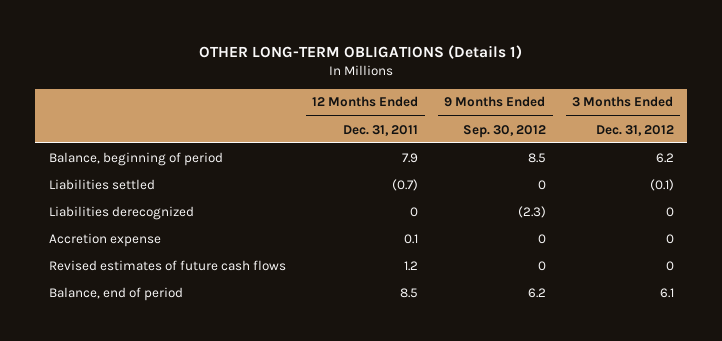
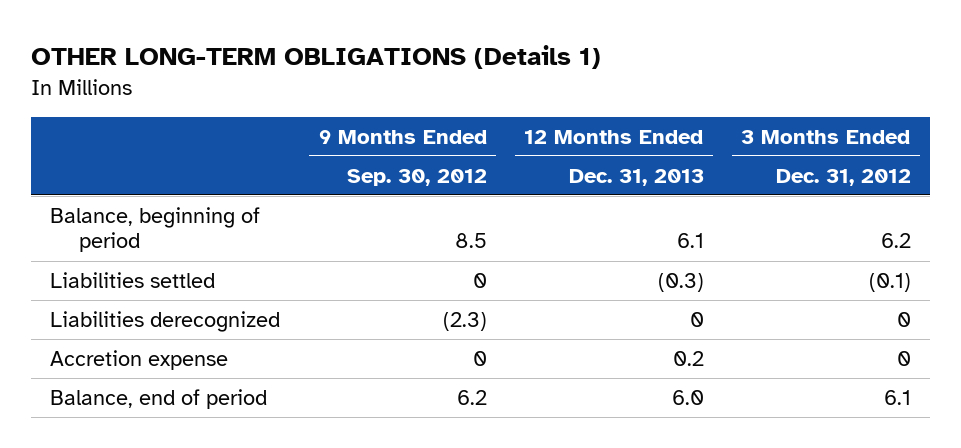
- | 12 Months Ended Dec. 31, 2011 | 9 Months Ended Sep. 30, 2012 | 3 Months Ended Dec. 31, 2012
+ | 9 Months Ended Sep. 30, 2012 | 12 Months Ended Dec. 31, 2013 | 3 Months Ended Dec. 31, 2012
- Revised estimates of future cash flows | 1.2 | 0 | 0

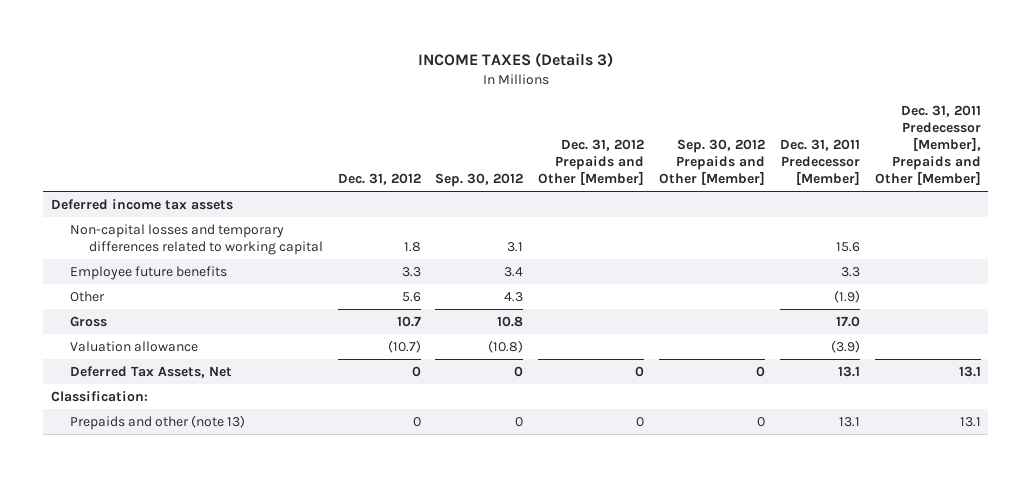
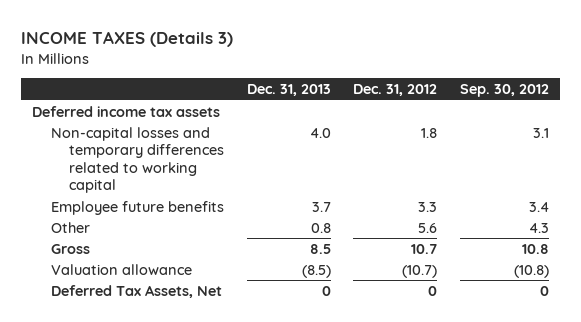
- | Dec. 31, 2012 | Sep. 30, 2012 | Dec. 31, 2012 Prepaids and Other [Member] | Sep. 30, 2012 Prepaids and Other [Member] | Dec. 31, 2011 Predecessor [Member] | Dec. 31, 2011 Predecessor [Member], Prepaids and Other [Member]
+ | Dec. 31, 2013 | Dec. 31, 2012 | Sep. 30, 2012
- Classification:
- Prepaids and other (note 13) | 0 | 0 | 0 | 0 | 13.1 | 13.1

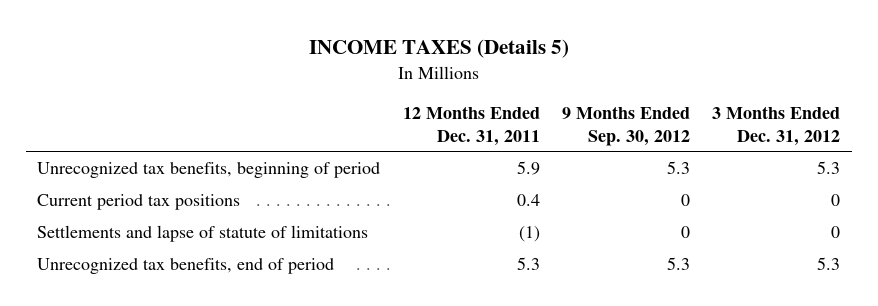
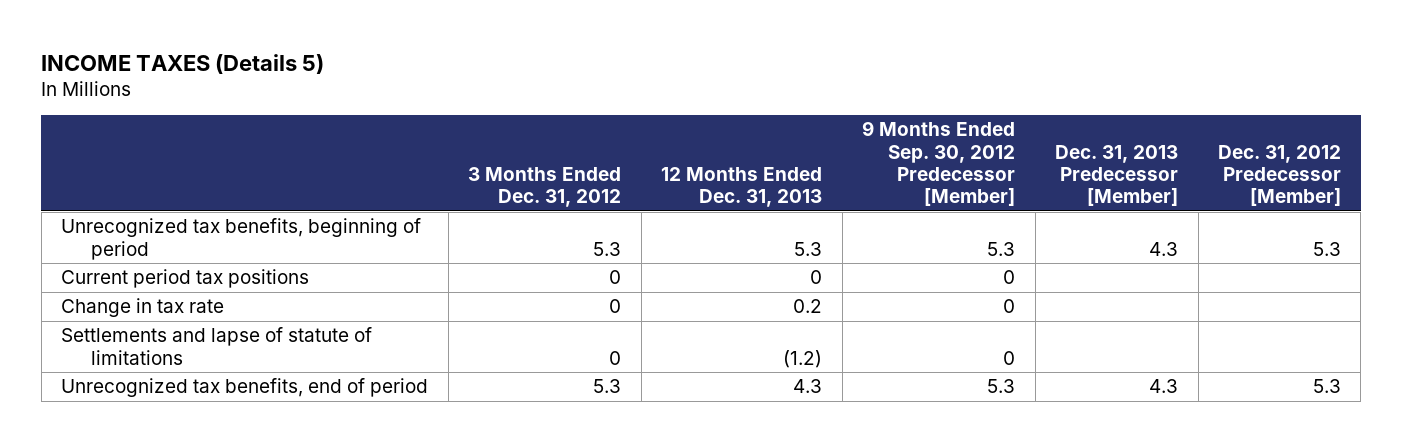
- | 12 Months Ended Dec. 31, 2011 | 9 Months Ended Sep. 30, 2012 | 3 Months Ended Dec. 31, 2012
+ | 3 Months Ended Dec. 31, 2012 | 12 Months Ended Dec. 31, 2013 | 9 Months Ended Sep. 30, 2012 Predecessor [Member] | Dec. 31, 2013 Predecessor [Member] | Dec. 31, 2012 Predecessor [Member]
+ Change in tax rate | 0 | 0.2 | 0 | |

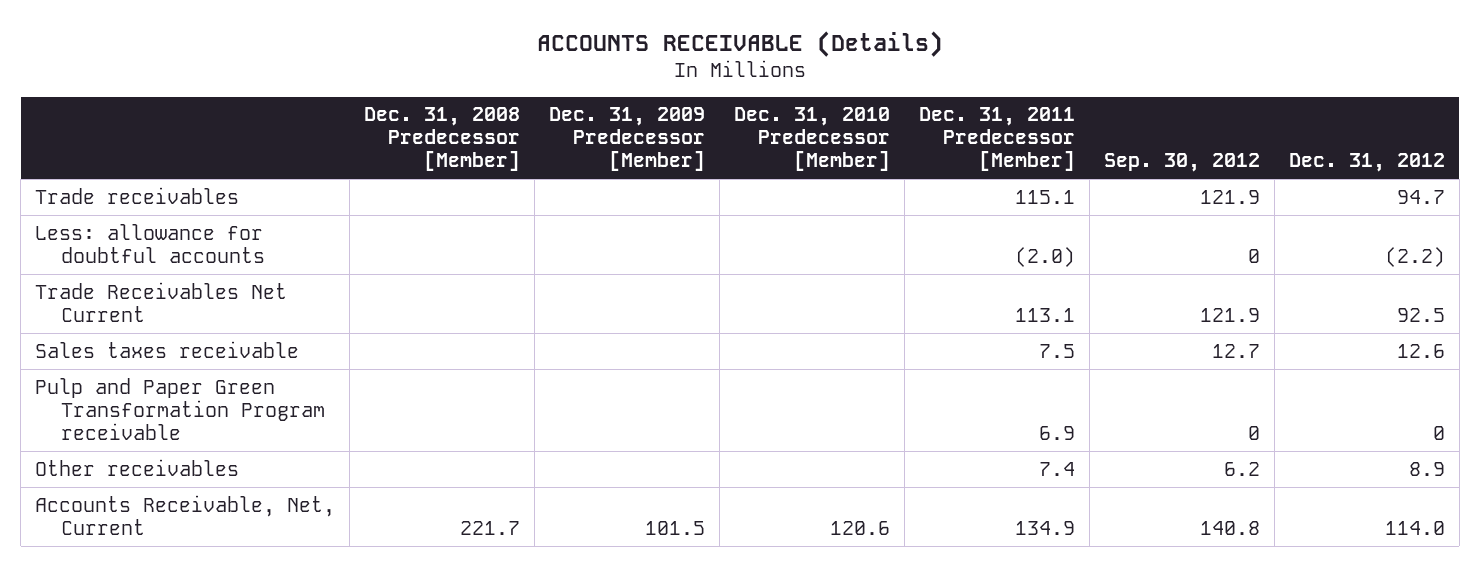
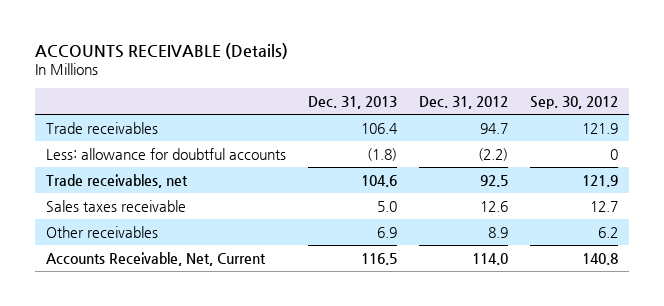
- | Dec. 31, 2008 Predecessor [Member] | Dec. 31, 2009 Predecessor [Member] | Dec. 31, 2010 Predecessor [Member] | Dec. 31, 2011 Predecessor [Member] | Sep. 30, 2012 | Dec. 31, 2012
+ | Dec. 31, 2013 | Dec. 31, 2012 | Sep. 30, 2012
- Trade Receivables Net Current | | | | 113.1 | 121.9 | 92.5
+ Trade receivables, net | 104.6 | 92.5 | 121.9
- Pulp and Paper Green Transformation Program receivable | | | | 6.9 | 0 | 0

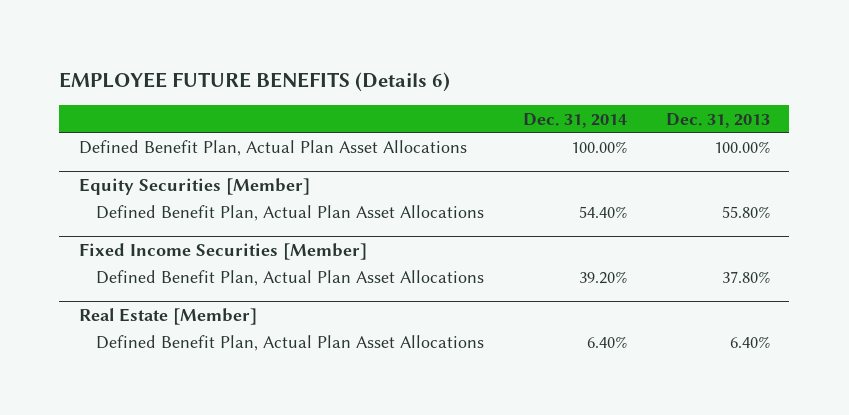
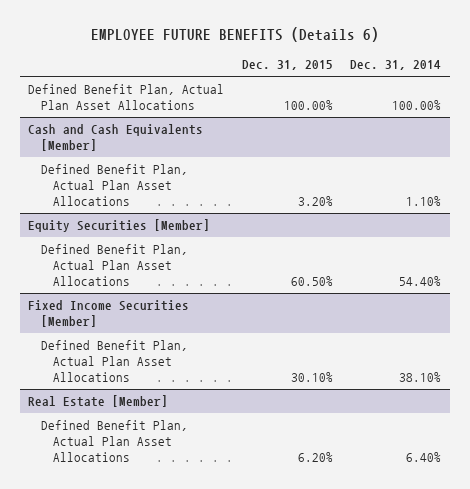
- | Dec. 31, 2014 | Dec. 31, 2013
+ | Dec. 31, 2015 | Dec. 31, 2014
+ Cash and Cash Equivalents [Member]
+ Defined Benefit Plan, Actual Plan Asset Allocations | 3.20% | 1.10%
@ Fixed Income Securities [Member]
- Defined Benefit Plan, Actual Plan Asset Allocations | 39.20% | 37.80%
+ Defined Benefit Plan, Actual Plan Asset Allocations | 30.10% | 38.10%

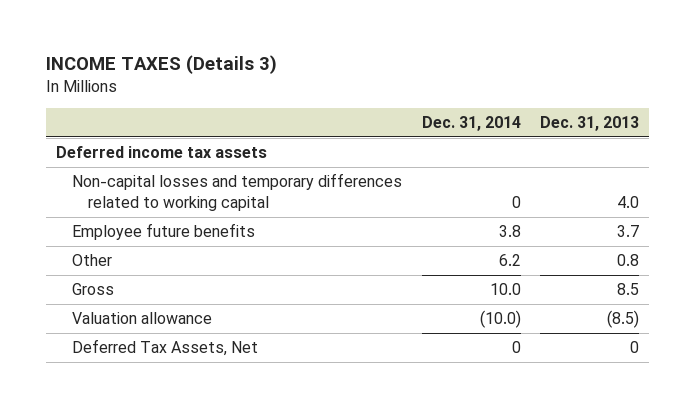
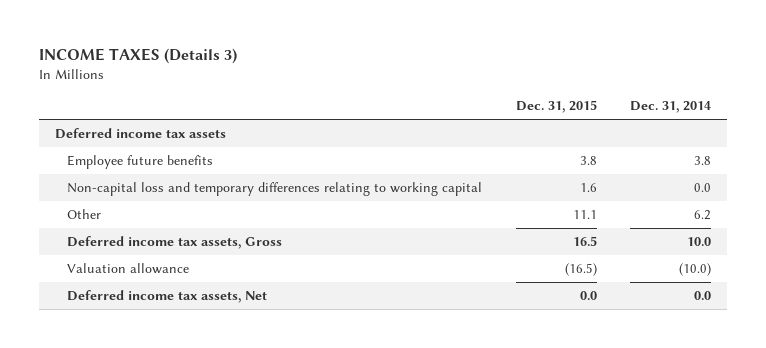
- | Dec. 31, 2014 | Dec. 31, 2013
+ | Dec. 31, 2015 | Dec. 31, 2014
- Non-capital losses and temporary differences related to working capital | 0 | 4.0
+ Non-capital loss and temporary differences relating to working capital | 1.6 | 0.0
- Gross | 10.0 | 8.5
+ Deferred income tax assets, Gross | 16.5 | 10.0
- Deferred Tax Assets, Net | 0 | 0
+ Deferred income tax assets, Net | 0.0 | 0.0

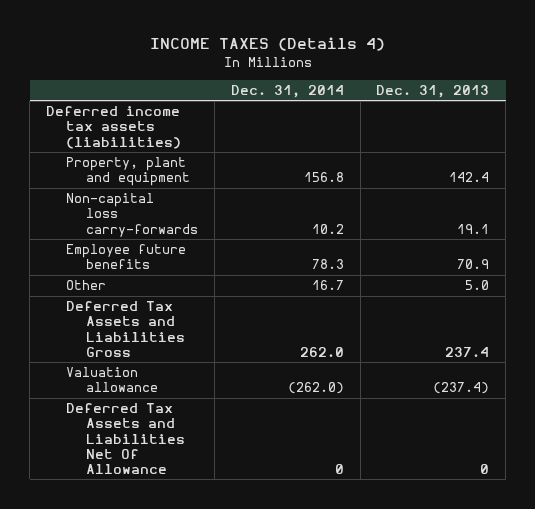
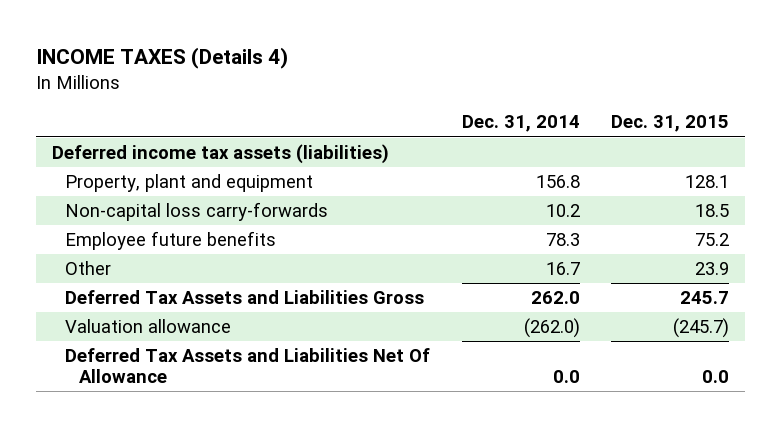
- | Dec. 31, 2014 | Dec. 31, 2013
+ | Dec. 31, 2014 | Dec. 31, 2015
- Deferred Tax Assets and Liabilities Net Of Allowance | 0 | 0
+ Deferred Tax Assets and Liabilities Net Of Allowance | 0.0 | 0.0

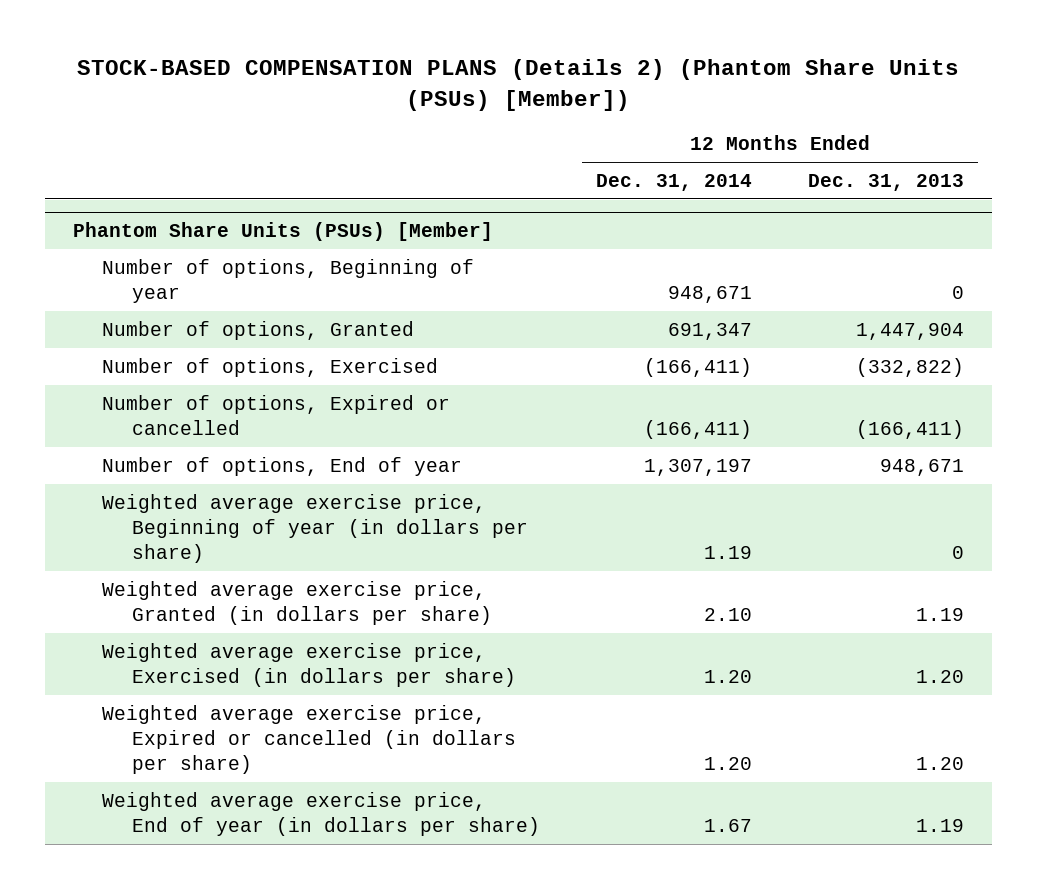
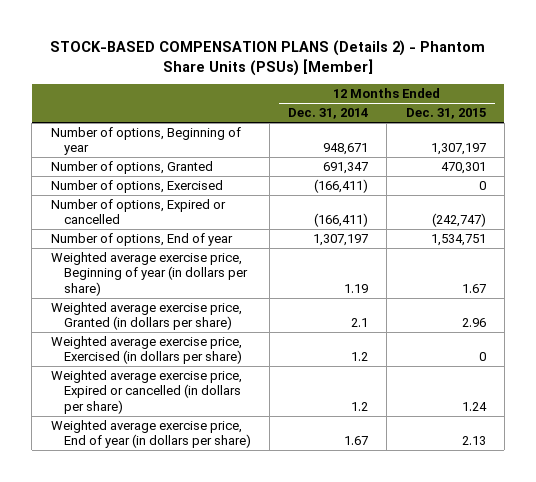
- STOCK-BASED COMPENSATION PLANS (Details 2) (Phantom Share Units (PSUs) [Member])
+ STOCK-BASED COMPENSATION PLANS (Details 2) - Phantom Share Units (PSUs) [Member]
- | 12 Months Ended Dec. 31, 2014 | 12 Months Ended Dec. 31, 2013
+ | 12 Months Ended Dec. 31, 2014 | 12 Months Ended Dec. 31, 2015
- Phantom Share Units (PSUs) [Member]
- Weighted average exercise price, Granted (in dollars per share) | 2.10 | 1.19
- Weighted average exercise price, Exercised (in dollars per share) | 1.20 | 1.20
- Weighted average exercise price, Expired or cancelled (in dollars per share) | 1.20 | 1.20
+ Weighted average exercise price, Granted (in dollars per share) | 2.1 | 2.96
+ Weighted average exercise price, Exercised (in dollars per share) | 1.2 | 0
+ Weighted average exercise price, Expired or cancelled (in dollars per share) | 1.2 | 1.24

